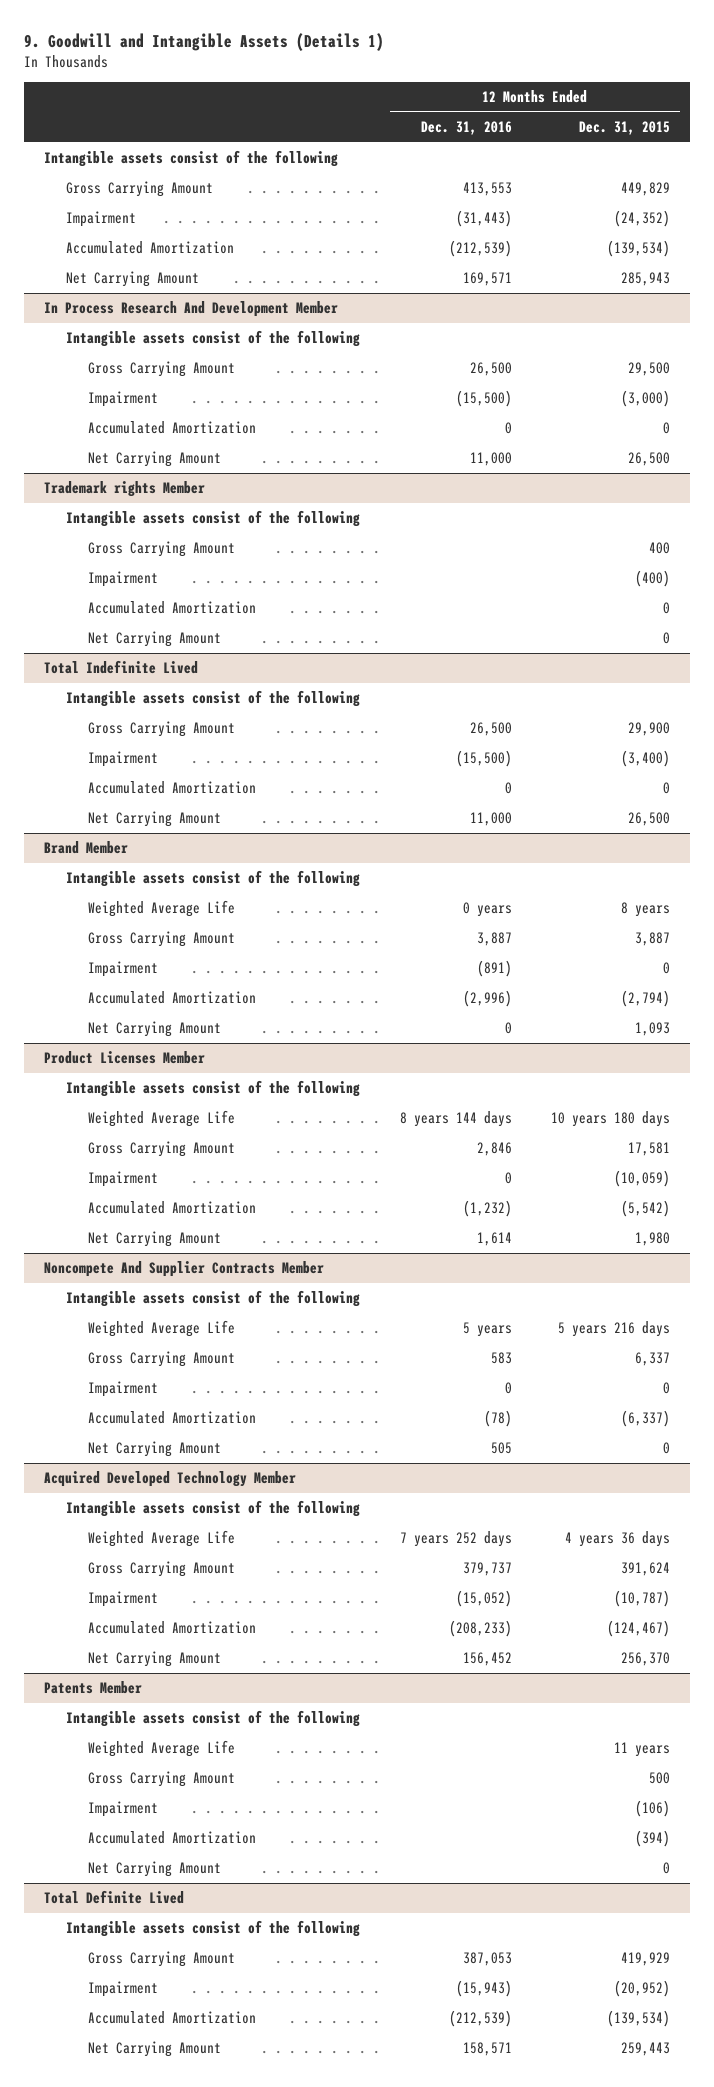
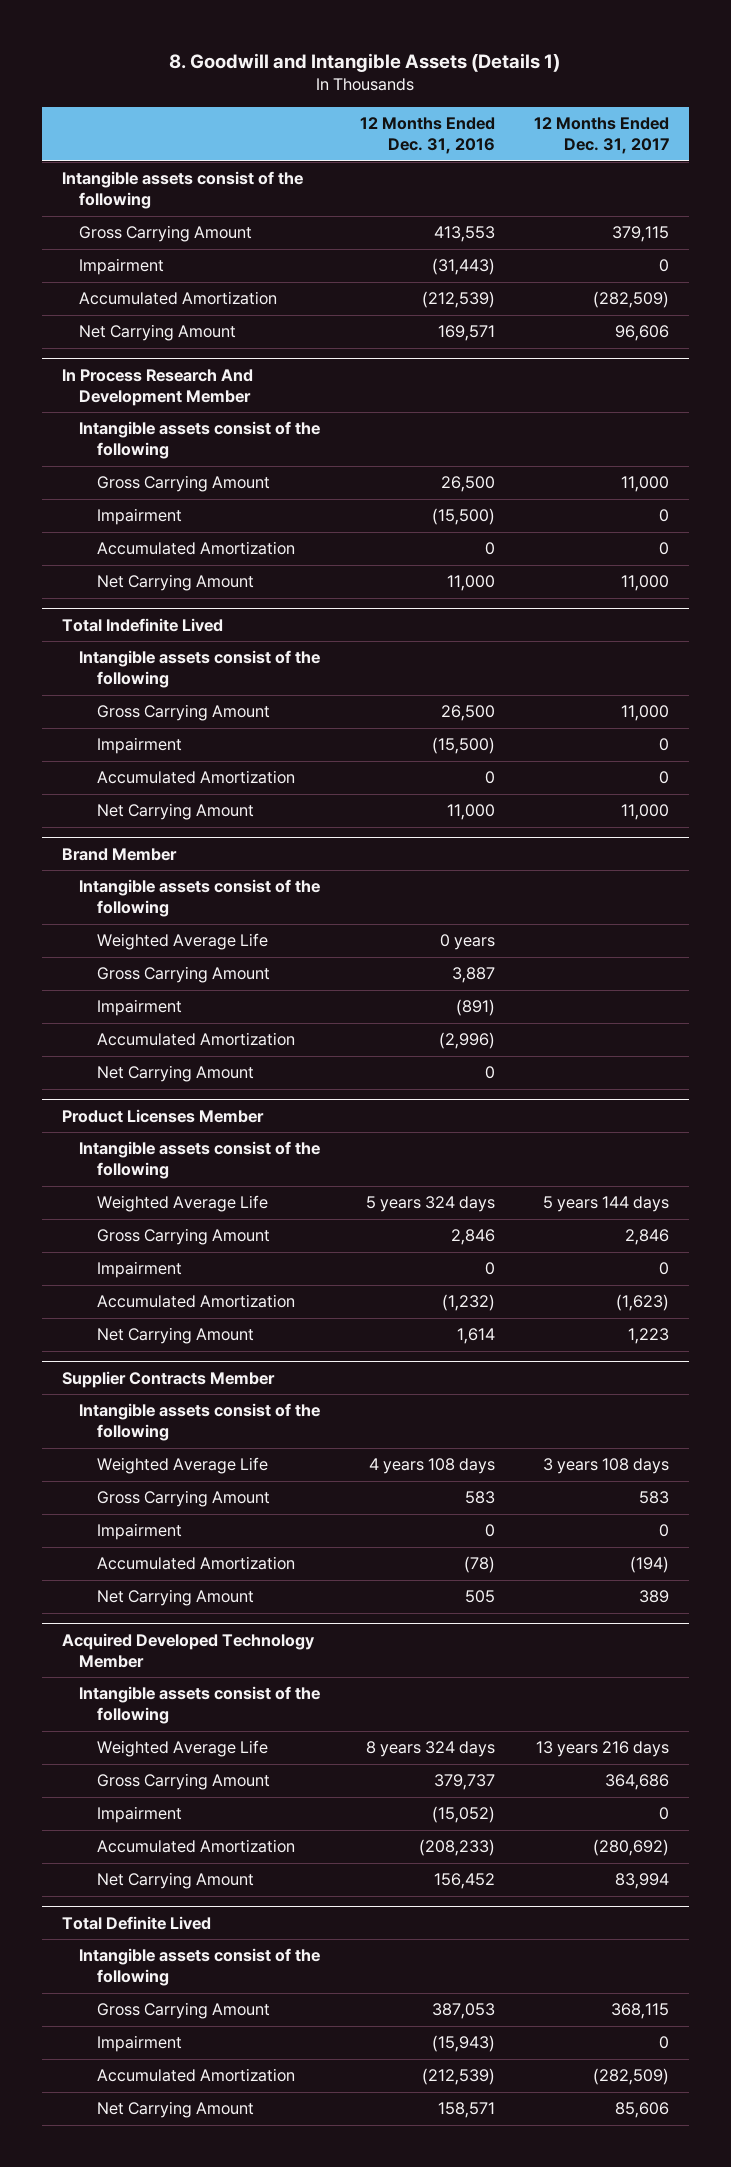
- 9. Goodwill and Intangible Assets (Details 1)
+ 8. Goodwill and Intangible Assets (Details 1)
- | 12 Months Ended Dec. 31, 2016 | 12 Months Ended Dec. 31, 2015
+ | 12 Months Ended Dec. 31, 2016 | 12 Months Ended Dec. 31, 2017
- Trademark rights Member
- Intangible assets consist of the following
- Gross Carrying Amount | | 400
- Impairment | | (400)
- Accumulated Amortization | | 0
- Net Carrying Amount | | 0
@ Product Licenses Member
- Weighted Average Life | 8 years 144 days | 10 years 180 days
+ Weighted Average Life | 5 years 324 days | 5 years 144 days
- Noncompete And Supplier Contracts Member
+ Supplier Contracts Member
- Weighted Average Life | 5 years | 5 years 216 days
+ Weighted Average Life | 4 years 108 days | 3 years 108 days
@ Acquired Developed Technology Member
- Weighted Average Life | 7 years 252 days | 4 years 36 days
+ Weighted Average Life | 8 years 324 days | 13 years 216 days
- Patents Member
- Intangible assets consist of the following
- Weighted Average Life | | 11 years
- Gross Carrying Amount | | 500
- Impairment | | (106)
- Accumulated Amortization | | (394)
- Net Carrying Amount | | 0

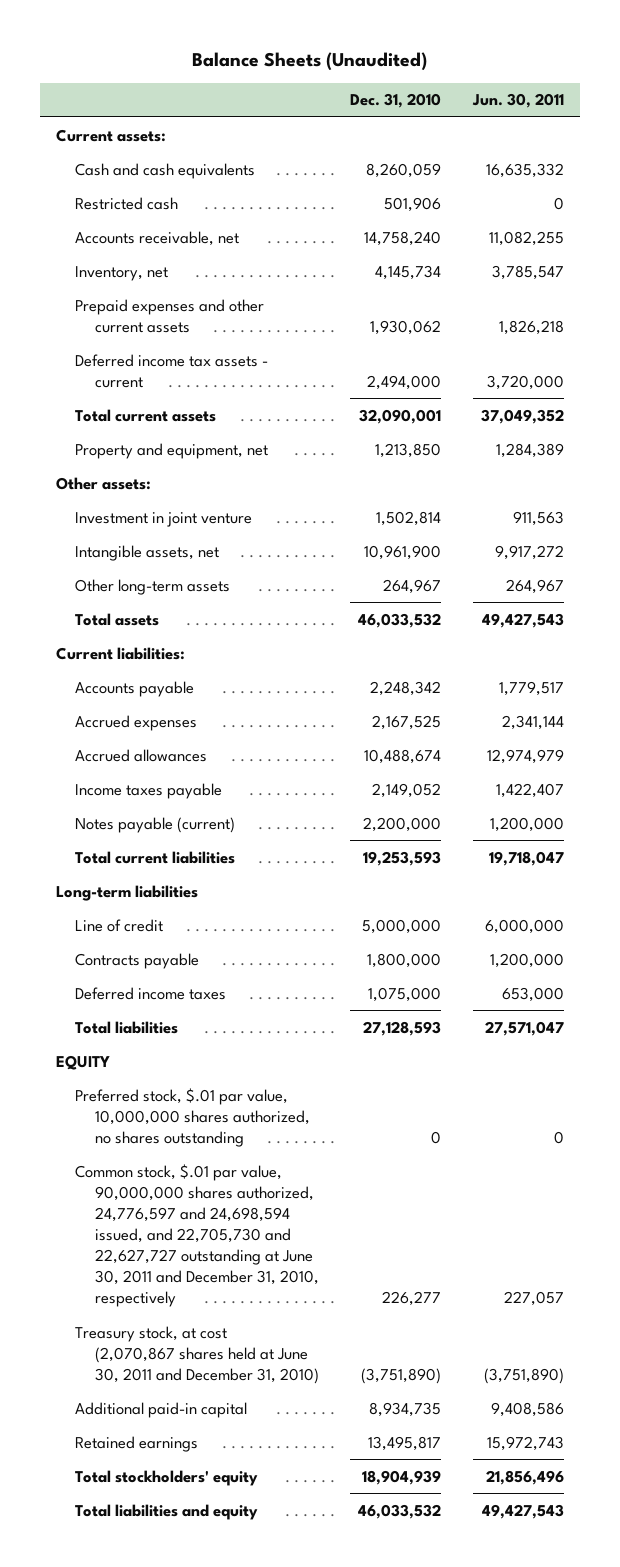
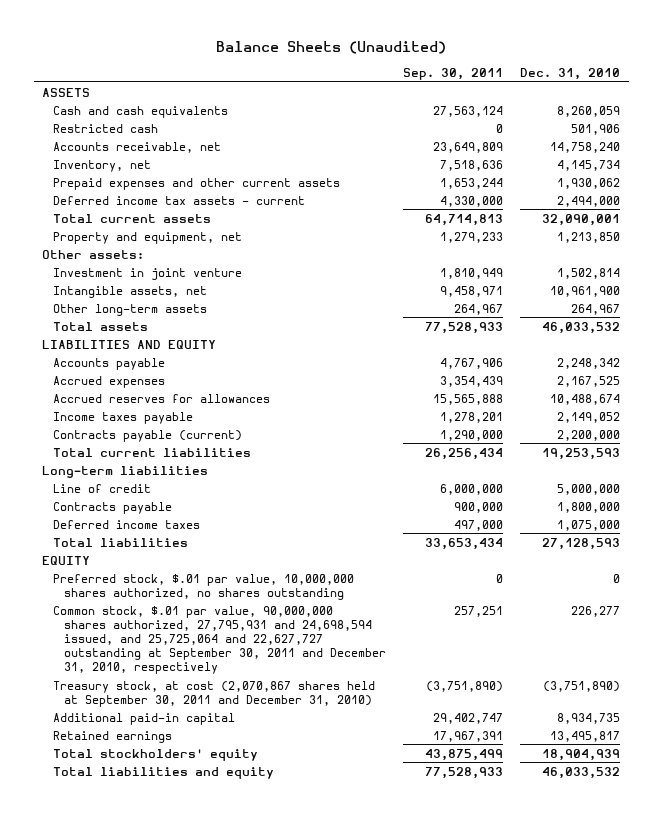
- | Dec. 31, 2010 | Jun. 30, 2011
+ | Sep. 30, 2011 | Dec. 31, 2010
- Current assets:
+ ASSETS
- Current liabilities:
+ LIABILITIES AND EQUITY
- Accrued allowances | 10,488,674 | 12,974,979
+ Accrued reserves for allowances | 15,565,888 | 10,488,674
- Notes payable (current) | 2,200,000 | 1,200,000
+ Contracts payable (current) | 1,290,000 | 2,200,000
- Common stock, $.01 par value, 90,000,000 shares authorized, 24,776,597 and 24,698,594 issued, and 22,705,730 and 22,627,727 outstanding at June 30, 2011 and December 31, 2010, respectively | 226,277 | 227,057
- Treasury stock, at cost (2,070,867 shares held at June 30, 2011 and December 31, 2010) | (3,751,890) | (3,751,890)
+ Common stock, $.01 par value, 90,000,000 shares authorized, 27,795,931 and 24,698,594 issued, and 25,725,064 and 22,627,727 outstanding at September 30, 2011 and December 31, 2010, respectively | 257,251 | 226,277
+ Treasury stock, at cost (2,070,867 shares held at September 30, 2011 and December 31, 2010) | (3,751,890) | (3,751,890)

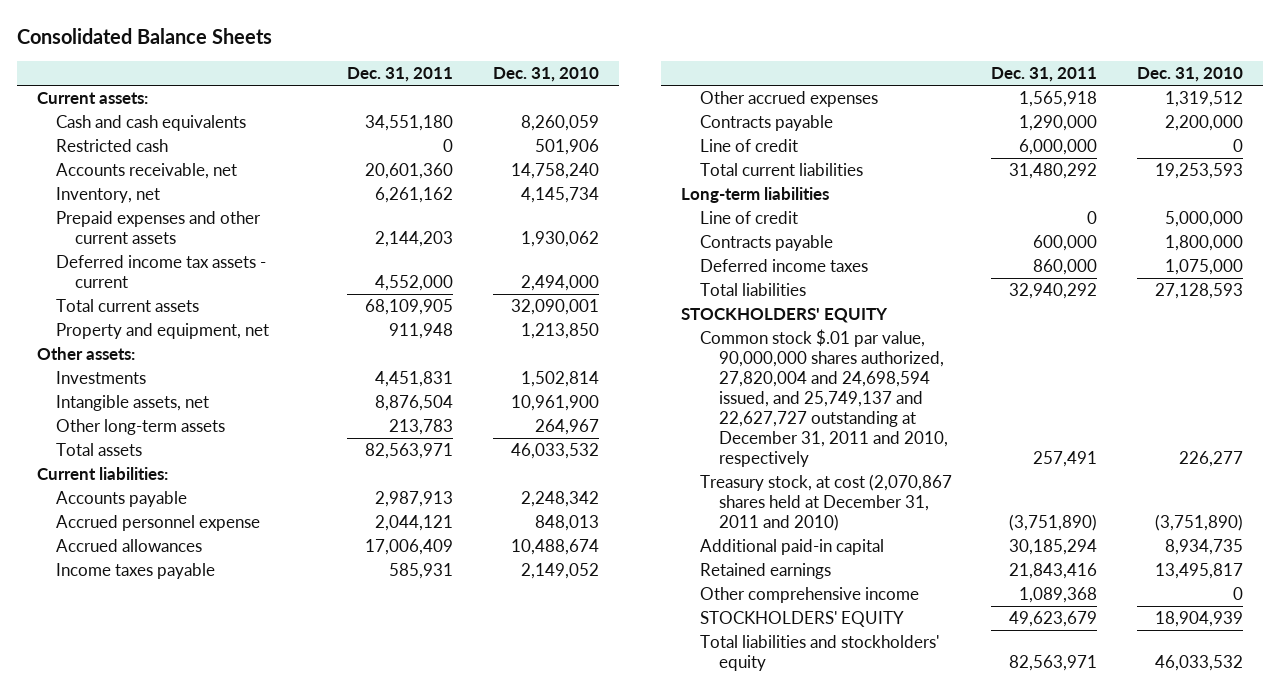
- Balance Sheets (Unaudited)
+ Consolidated Balance Sheets
- | Sep. 30, 2011 | Dec. 31, 2010
+ | Dec. 31, 2011 | Dec. 31, 2010
- ASSETS
+ Current assets:
- Investment in joint venture | 1,810,949 | 1,502,814
+ Investments | 4,451,831 | 1,502,814
- LIABILITIES AND EQUITY
+ Current liabilities:
- Accrued expenses | 3,354,439 | 2,167,525
- Accrued reserves for allowances | 15,565,888 | 10,488,674
+ Accrued personnel expense | 2,044,121 | 848,013
+ Accrued allowances | 17,006,409 | 10,488,674
- Contracts payable (current) | 1,290,000 | 2,200,000
+ Other accrued expenses | 1,565,918 | 1,319,512
+ Contracts payable | 1,290,000 | 2,200,000
+ Line of credit | 6,000,000 | 0
- EQUITY
- Preferred stock, $.01 par value, 10,000,000 shares authorized, no shares outstanding | 0 | 0
- Common stock, $.01 par value, 90,000,000 shares authorized, 27,795,931 and 24,698,594 issued, and 25,725,064 and 22,627,727 outstanding at September 30, 2011 and December 31, 2010, respectively | 257,251 | 226,277
- Treasury stock, at cost (2,070,867 shares held at September 30, 2011 and December 31, 2010) | (3,751,890) | (3,751,890)
+ STOCKHOLDERS' EQUITY
+ Common stock $.01 par value, 90,000,000 shares authorized, 27,820,004 and 24,698,594 issued, and 25,749,137 and 22,627,727 outstanding at December 31, 2011 and 2010, respectively | 257,491 | 226,277
+ Treasury stock, at cost (2,070,867 shares held at December 31, 2011 and 2010) | (3,751,890) | (3,751,890)
- Total stockholders' equity | 43,875,499 | 18,904,939
- Total liabilities and equity | 77,528,933 | 46,033,532
+ Other comprehensive income | 1,089,368 | 0
+ STOCKHOLDERS' EQUITY | 49,623,679 | 18,904,939
+ Total liabilities and stockholders' equity | 82,563,971 | 46,033,532

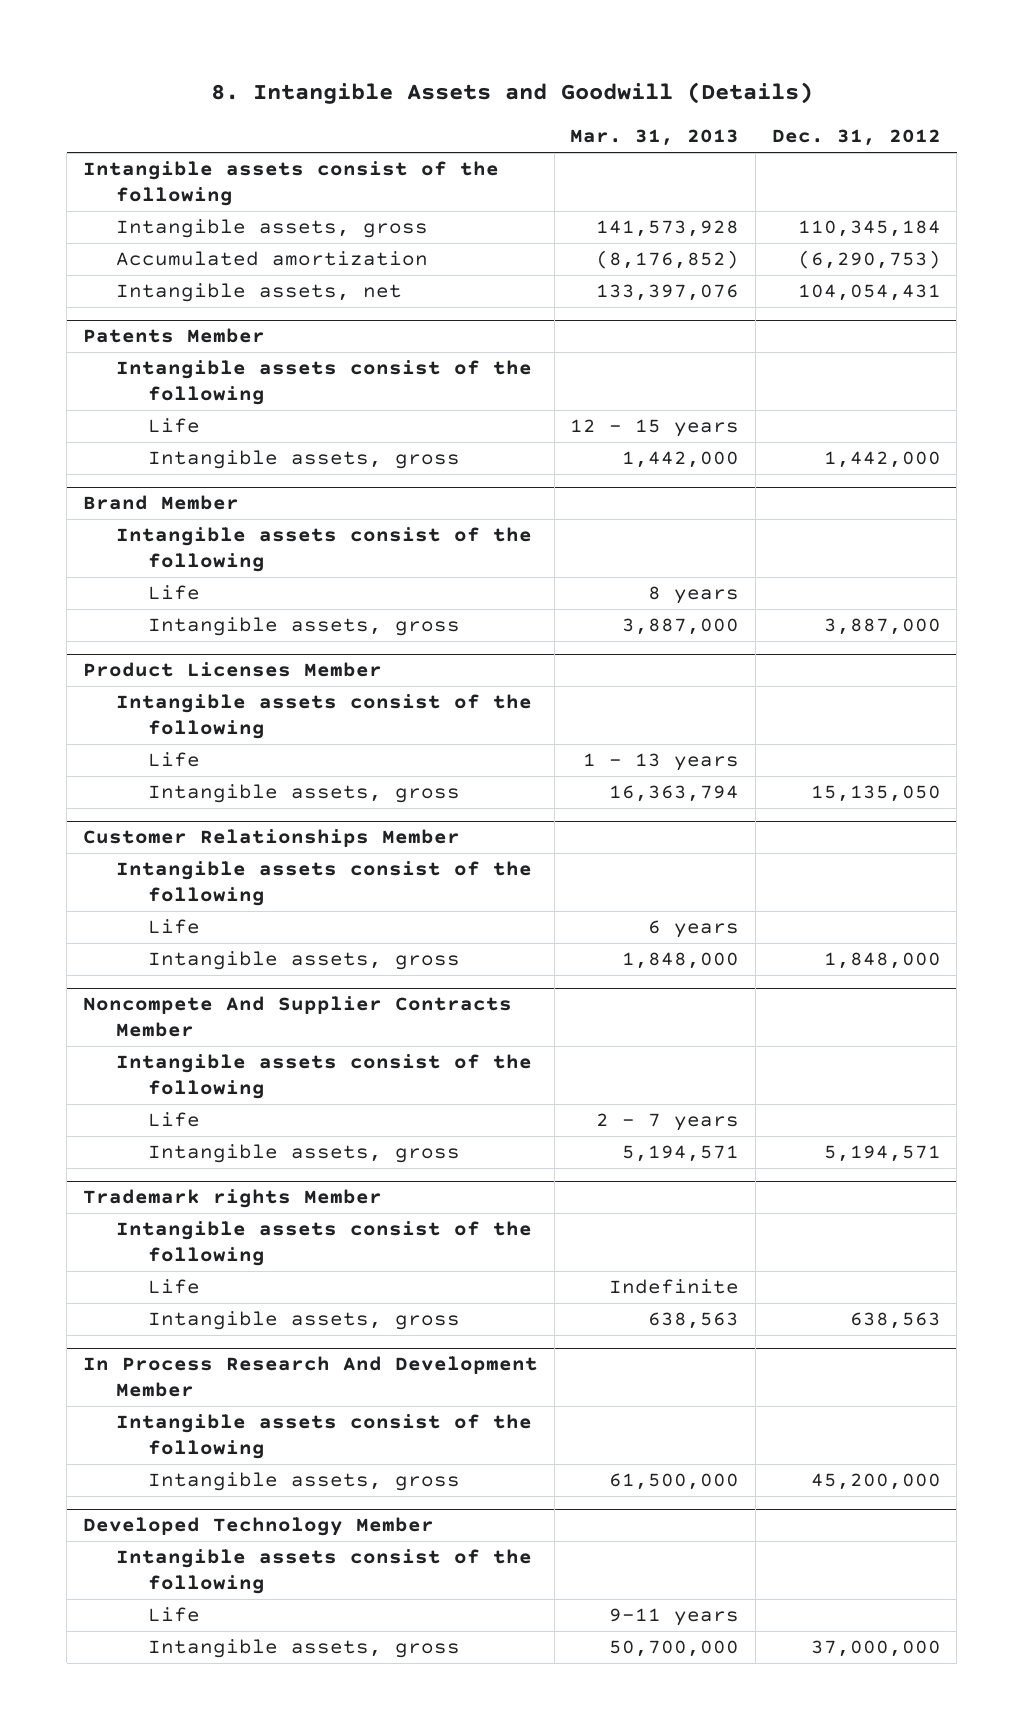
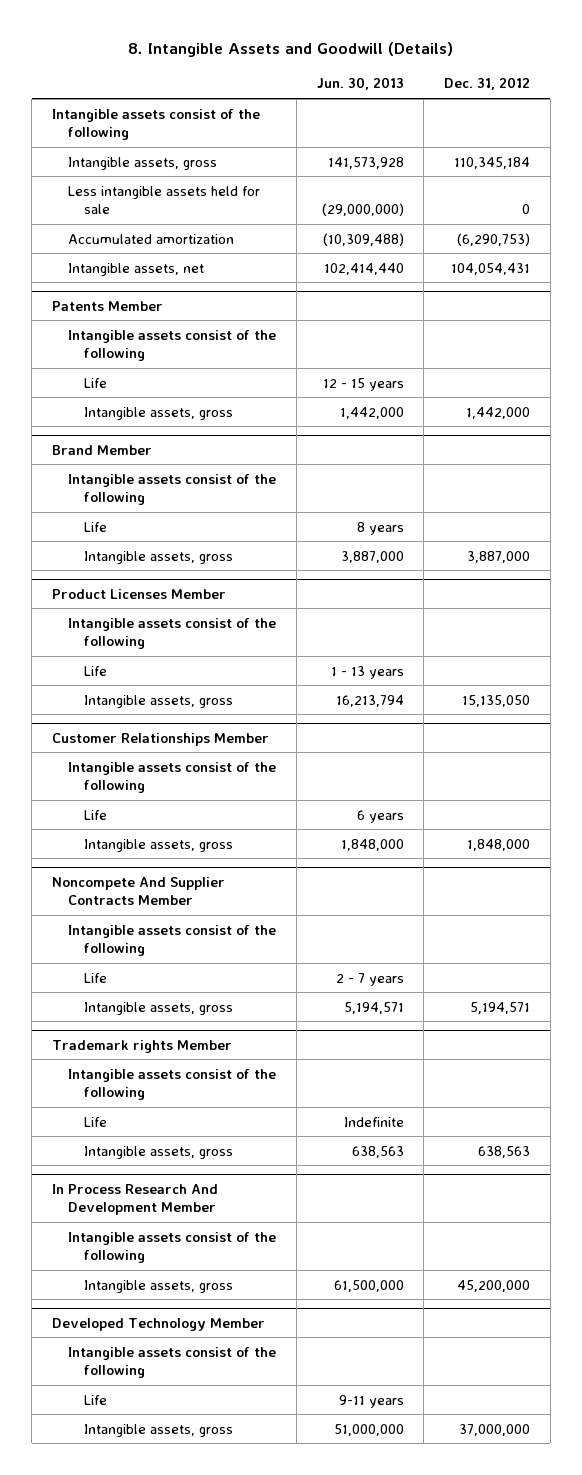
- | Mar. 31, 2013 | Dec. 31, 2012
+ | Jun. 30, 2013 | Dec. 31, 2012
+ Less intangible assets held for sale | (29,000,000) | 0

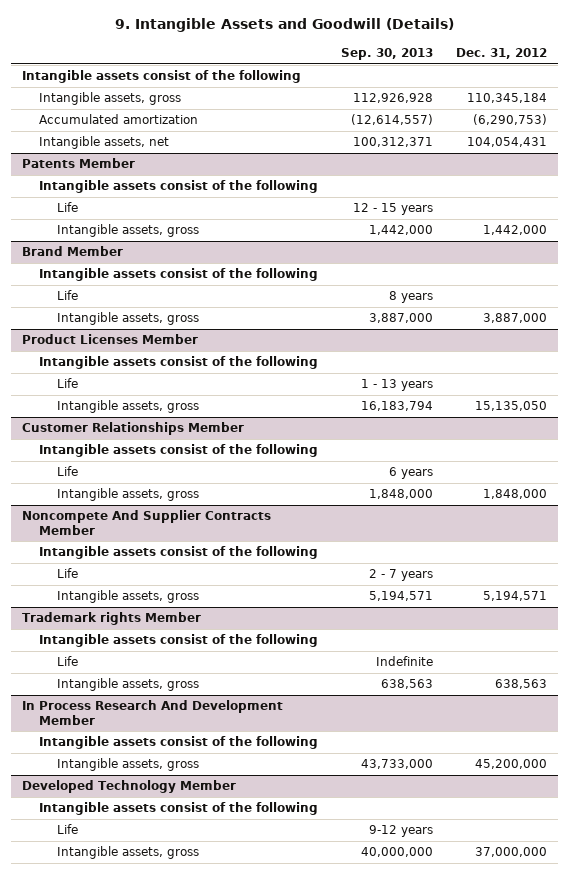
- 8. Intangible Assets and Goodwill (Details)
+ 9. Intangible Assets and Goodwill (Details)
- | Jun. 30, 2013 | Dec. 31, 2012
+ | Sep. 30, 2013 | Dec. 31, 2012
- Less intangible assets held for sale | (29,000,000) | 0

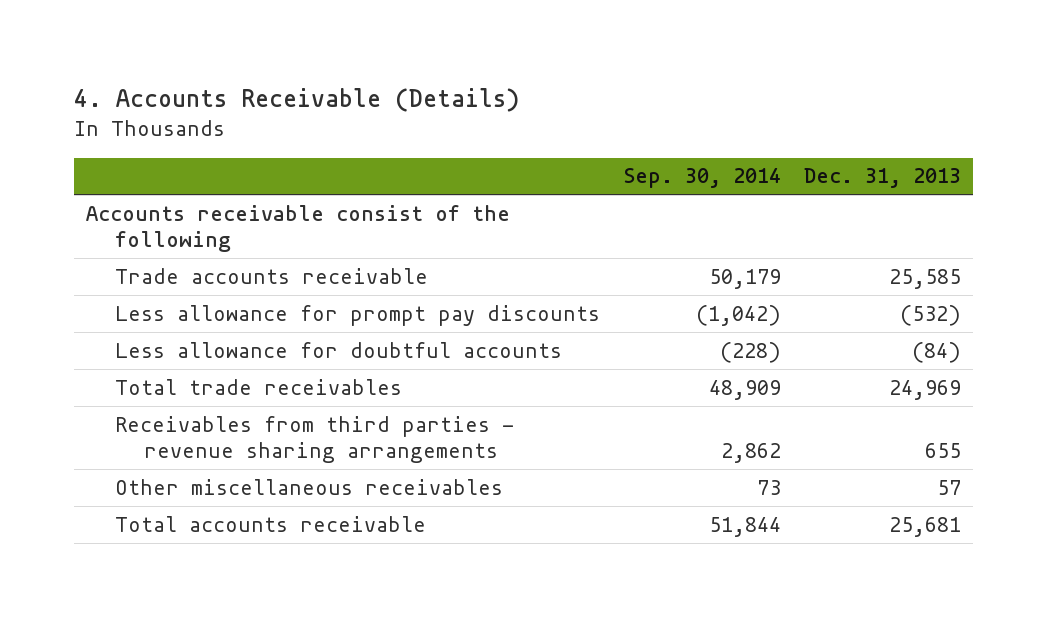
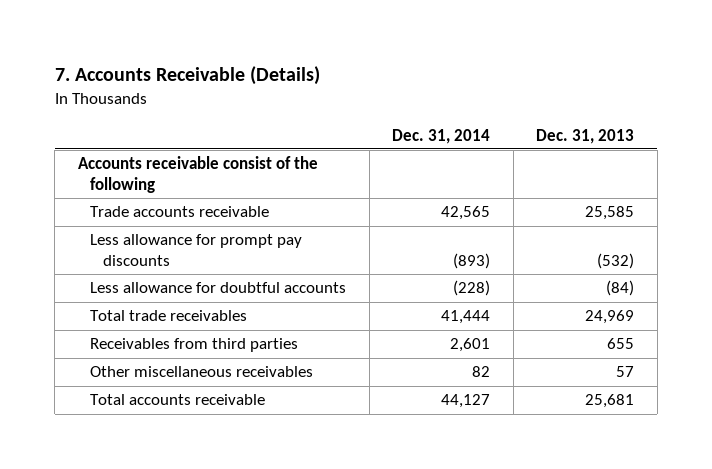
- 4. Accounts Receivable (Details)
+ 7. Accounts Receivable (Details)
- | Sep. 30, 2014 | Dec. 31, 2013
+ | Dec. 31, 2014 | Dec. 31, 2013
- Receivables from third parties - revenue sharing arrangements | 2,862 | 655
+ Receivables from third parties | 2,601 | 655

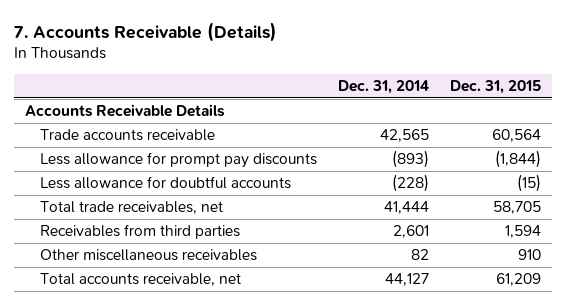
- | Dec. 31, 2014 | Dec. 31, 2013
+ | Dec. 31, 2014 | Dec. 31, 2015
- Accounts receivable consist of the following
+ Accounts Receivable Details
- Total trade receivables | 41,444 | 24,969
+ Total trade receivables, net | 41,444 | 58,705
- Total accounts receivable | 44,127 | 25,681
+ Total accounts receivable, net | 44,127 | 61,209

